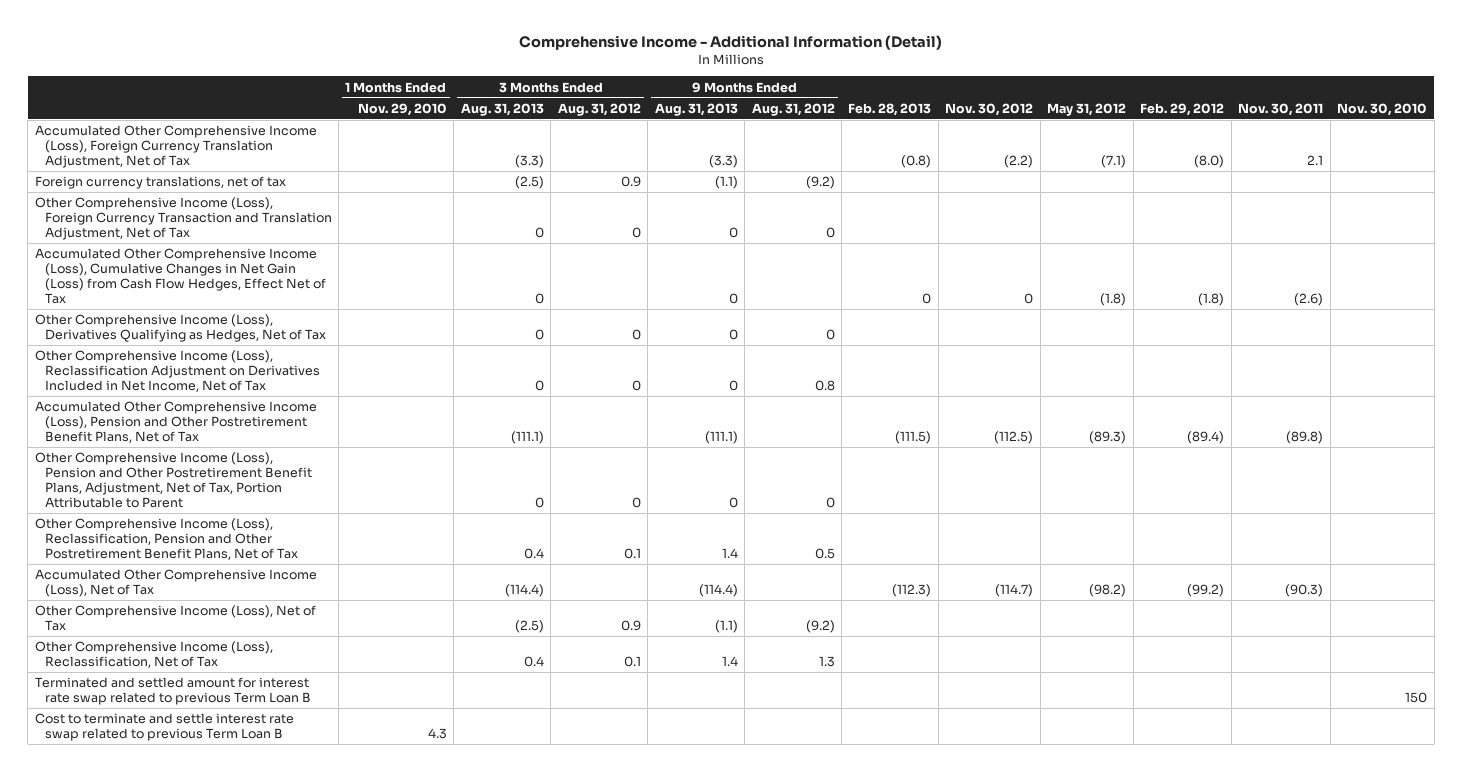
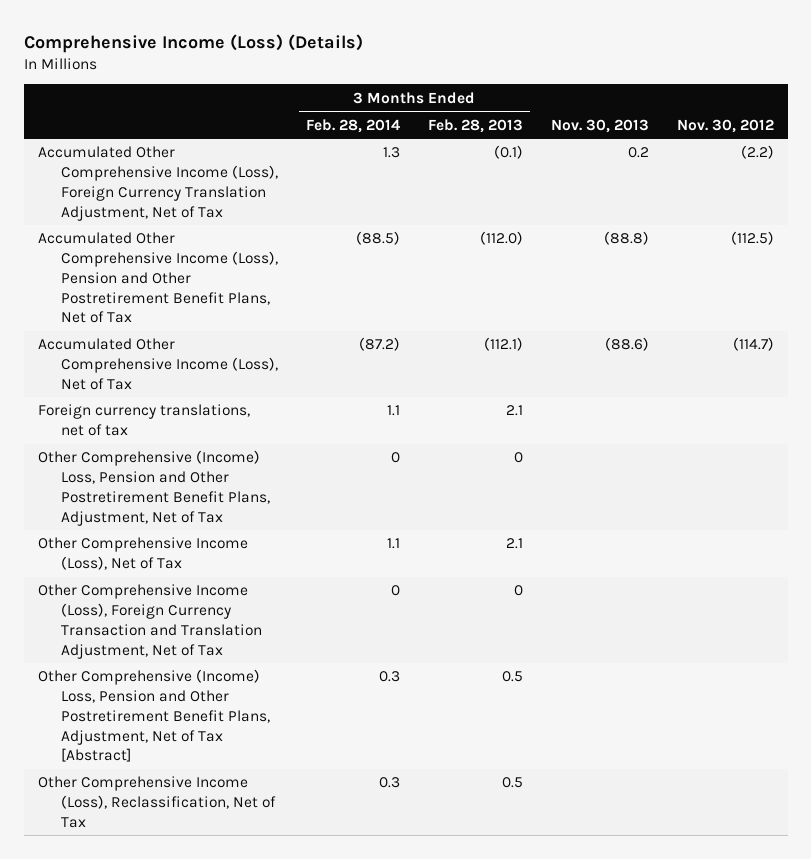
- Comprehensive Income - Additional Information (Detail)
+ Comprehensive Income (Loss) (Details)
- | 1 Months Ended Nov. 29, 2010 | 3 Months Ended Aug. 31, 2013 | 3 Months Ended Aug. 31, 2012 | 9 Months Ended Aug. 31, 2013 | 9 Months Ended Aug. 31, 2012 | Feb. 28, 2013 | Nov. 30, 2012 | May 31, 2012 | Feb. 29, 2012 | Nov. 30, 2011 | Nov. 30, 2010
+ | 3 Months Ended Feb. 28, 2014 | 3 Months Ended Feb. 28, 2013 | Nov. 30, 2013 | Nov. 30, 2012
- Accumulated Other Comprehensive Income (Loss), Cumulative Changes in Net Gain (Loss) from Cash Flow Hedges, Effect Net of Tax | | 0 | | 0 | | 0 | 0 | (1.8) | (1.8) | (2.6) |
- Other Comprehensive Income (Loss), Derivatives Qualifying as Hedges, Net of Tax | | 0 | 0 | 0 | 0 | | | | | |
- Other Comprehensive Income (Loss), Reclassification Adjustment on Derivatives Included in Net Income, Net of Tax | | 0 | 0 | 0 | 0.8 | | | | | |
- Other Comprehensive Income (Loss), Pension and Other Postretirement Benefit Plans, Adjustment, Net of Tax, Portion Attributable to Parent | | 0 | 0 | 0 | 0 | | | | | |
- Other Comprehensive Income (Loss), Reclassification, Pension and Other Postretirement Benefit Plans, Net of Tax | | 0.4 | 0.1 | 1.4 | 0.5 | | | | | |
moved down: Foreign currency translations, net of tax | 1.1 | 2.1 | |
+ Other Comprehensive (Income) Loss, Pension and Other Postretirement Benefit Plans, Adjustment, Net of Tax | 0 | 0 | |
moved down: Other Comprehensive Income (Loss), Foreign Currency Transaction and Translation Adjustment, Net of Tax | 0 | 0 | |
+ Other Comprehensive (Income) Loss, Pension and Other Postretirement Benefit Plans, Adjustment, Net of Tax [Abstract] | 0.3 | 0.5 | |
- Terminated and settled amount for interest rate swap related to previous Term Loan B | | | | | | | | | | | 150
- Cost to terminate and settle interest rate swap related to previous Term Loan B | 4.3 | | | | | | | | | |

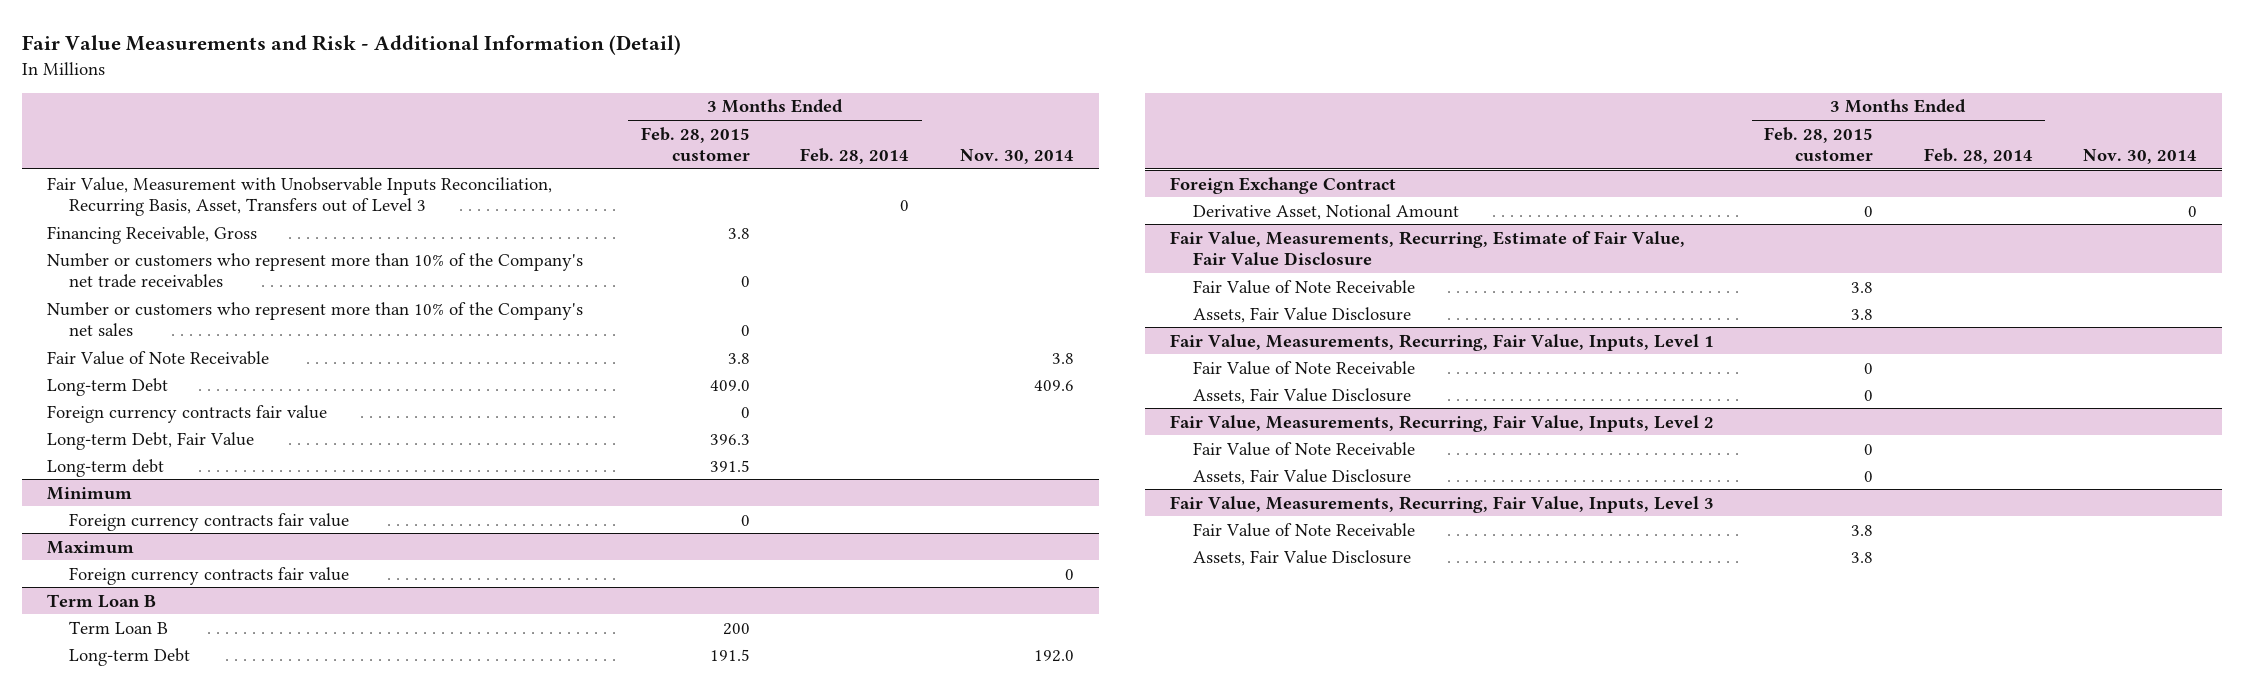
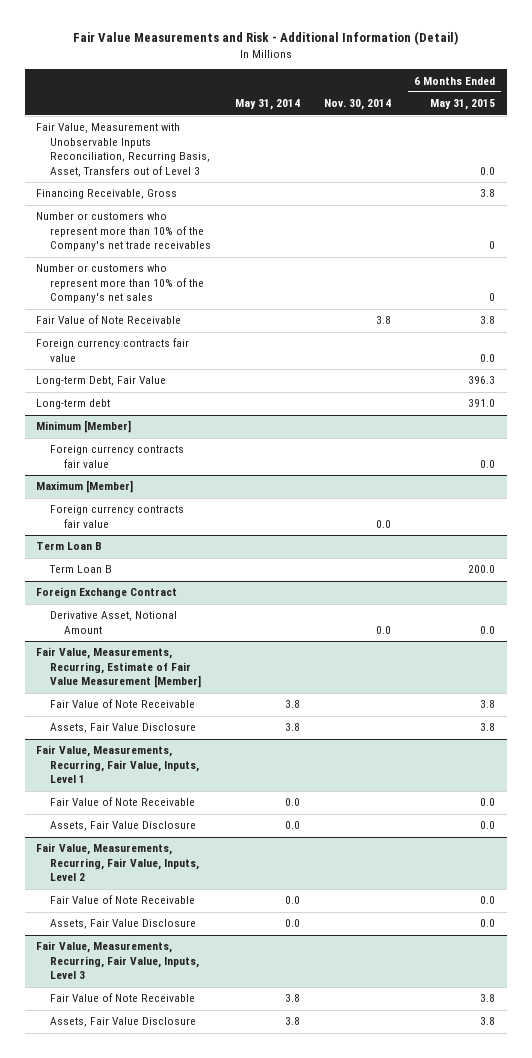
- | 3 Months Ended Feb. 28, 2015 customer | 3 Months Ended Feb. 28, 2014 | Nov. 30, 2014
+ | May 31, 2014 | Nov. 30, 2014 | 6 Months Ended May 31, 2015
- Long-term Debt | 409.0 | | 409.6
- Minimum
+ Minimum [Member]
- Maximum
- Foreign currency contracts fair value | | | 0
+ Maximum [Member]
+ Foreign currency contracts fair value | | 0.0 |
@ Term Loan B
- Long-term Debt | 191.5 | | 192.0
@ Foreign Exchange Contract
- Derivative Asset, Notional Amount | 0 | | 0
- Fair Value, Measurements, Recurring, Estimate of Fair Value, Fair Value Disclosure
@ Foreign Exchange Contract
+ Derivative Asset, Notional Amount | | 0.0 | 0.0
+ Fair Value, Measurements, Recurring, Estimate of Fair Value Measurement [Member]

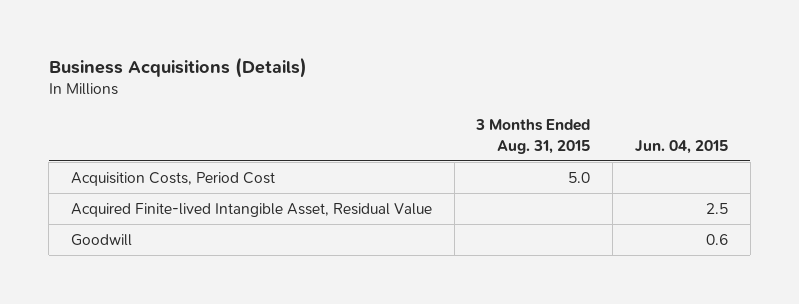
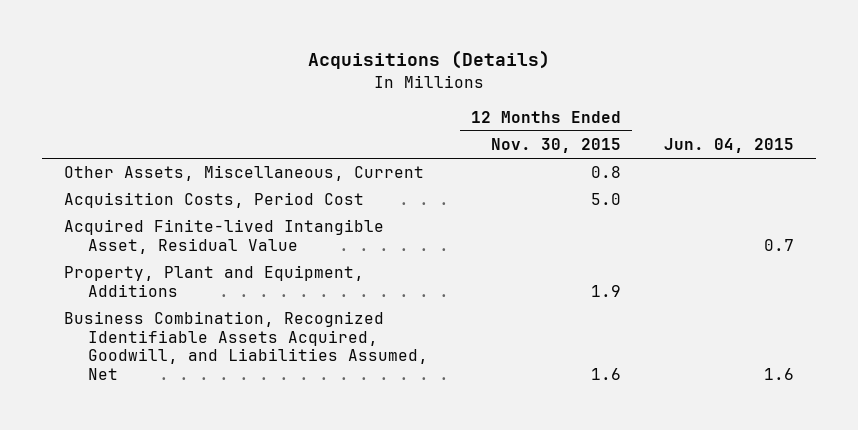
- Business Acquisitions (Details)
+ Acquisitions (Details)
- | 3 Months Ended Aug. 31, 2015 | Jun. 04, 2015
+ | 12 Months Ended Nov. 30, 2015 | Jun. 04, 2015
+ Other Assets, Miscellaneous, Current | 0.8 |
- Acquired Finite-lived Intangible Asset, Residual Value | | 2.5
- Goodwill | | 0.6
+ Acquired Finite-lived Intangible Asset, Residual Value | | 0.7
+ Property, Plant and Equipment, Additions | 1.9 |
+ Business Combination, Recognized Identifiable Assets Acquired, Goodwill, and Liabilities Assumed, Net | 1.6 | 1.6

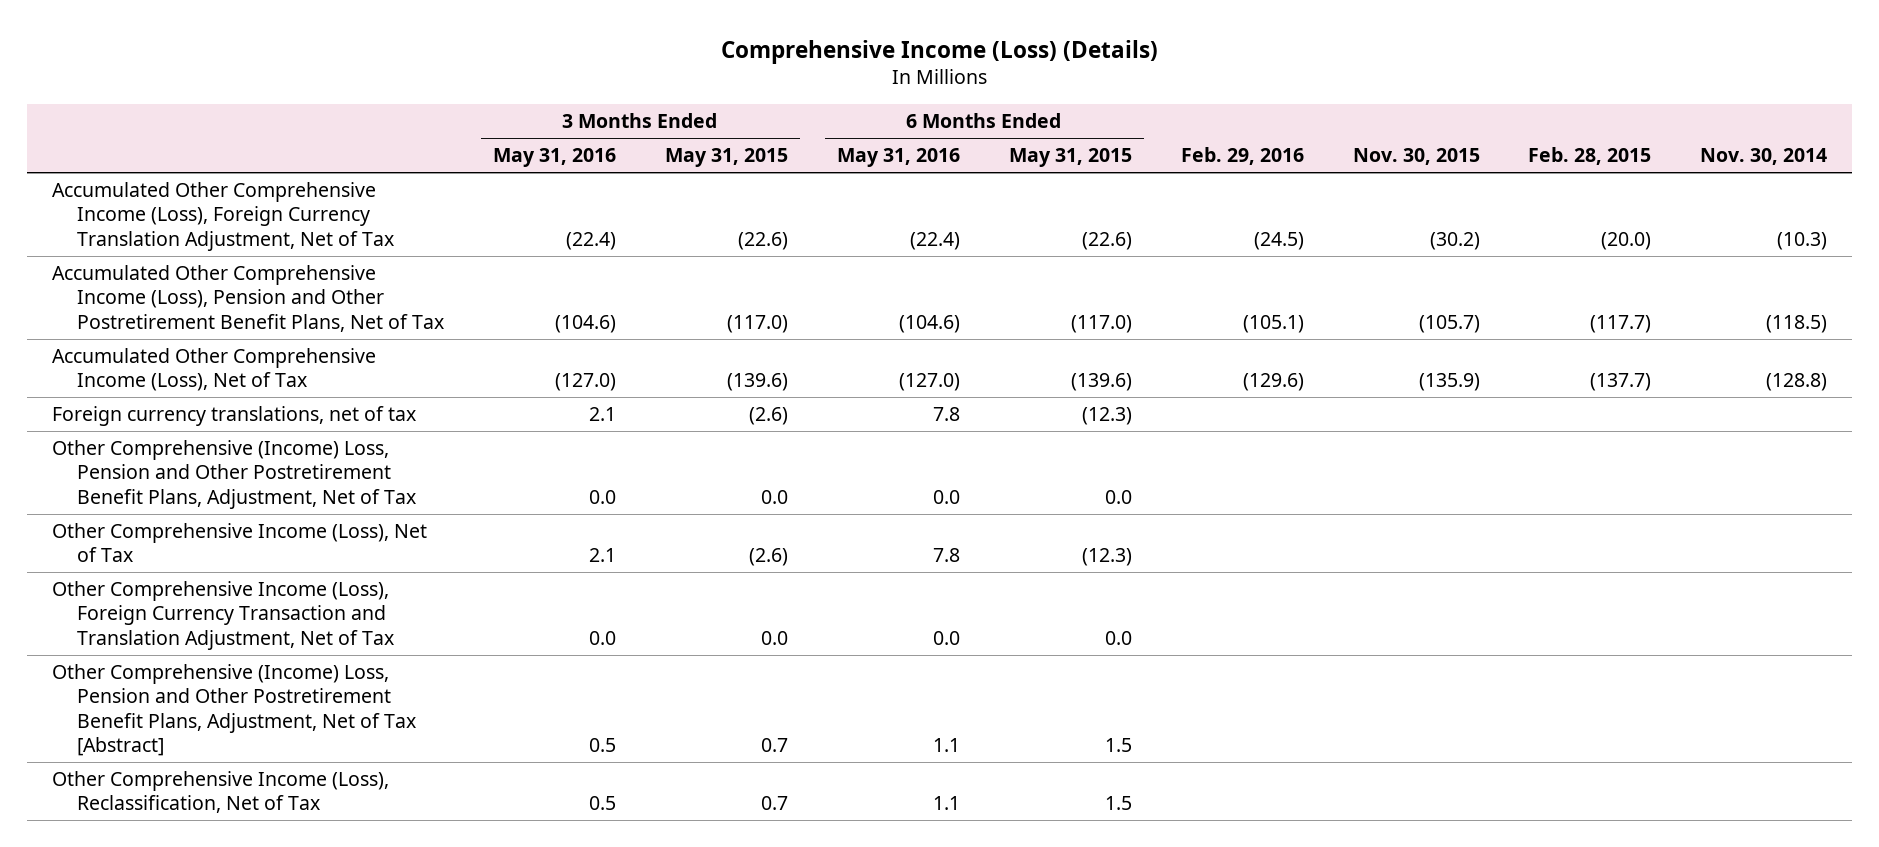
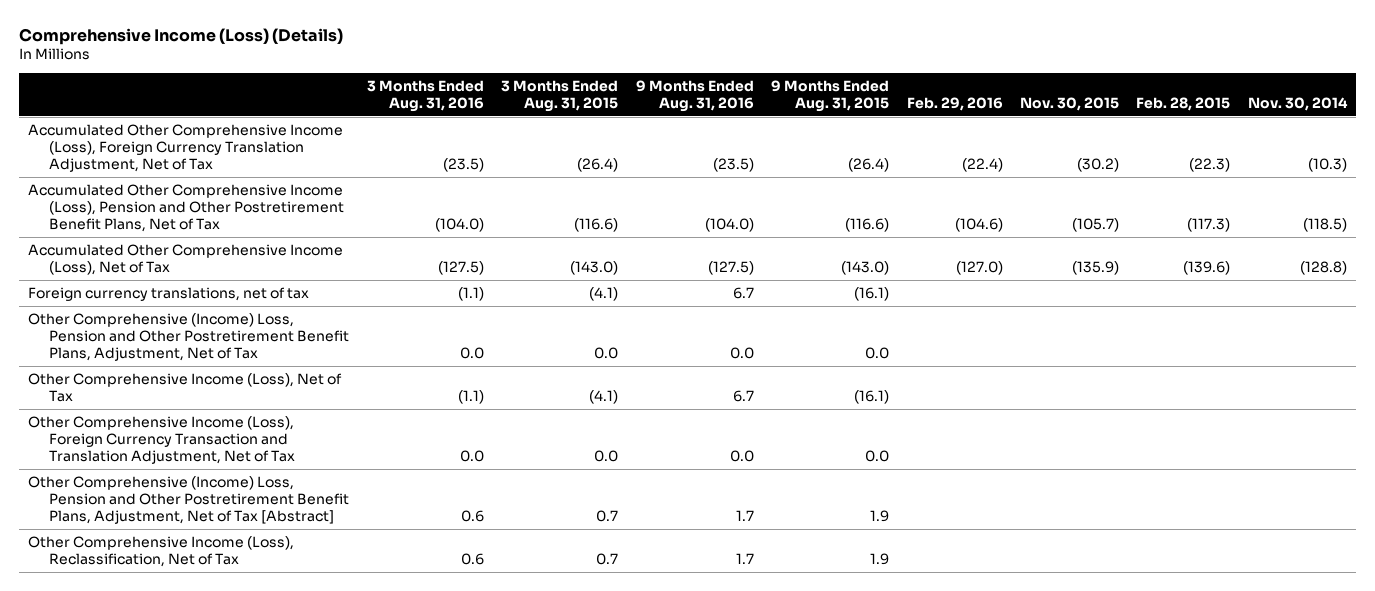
- | 3 Months Ended May 31, 2016 | 3 Months Ended May 31, 2015 | 6 Months Ended May 31, 2016 | 6 Months Ended May 31, 2015 | Feb. 29, 2016 | Nov. 30, 2015 | Feb. 28, 2015 | Nov. 30, 2014
+ | 3 Months Ended Aug. 31, 2016 | 3 Months Ended Aug. 31, 2015 | 9 Months Ended Aug. 31, 2016 | 9 Months Ended Aug. 31, 2015 | Feb. 29, 2016 | Nov. 30, 2015 | Feb. 28, 2015 | Nov. 30, 2014
- Accumulated Other Comprehensive Income (Loss), Foreign Currency Translation Adjustment, Net of Tax | (22.4) | (22.6) | (22.4) | (22.6) | (24.5) | (30.2) | (20.0) | (10.3)
- Accumulated Other Comprehensive Income (Loss), Pension and Other Postretirement Benefit Plans, Net of Tax | (104.6) | (117.0) | (104.6) | (117.0) | (105.1) | (105.7) | (117.7) | (118.5)
- Accumulated Other Comprehensive Income (Loss), Net of Tax | (127.0) | (139.6) | (127.0) | (139.6) | (129.6) | (135.9) | (137.7) | (128.8)
+ Accumulated Other Comprehensive Income (Loss), Foreign Currency Translation Adjustment, Net of Tax | (23.5) | (26.4) | (23.5) | (26.4) | (22.4) | (30.2) | (22.3) | (10.3)
+ Accumulated Other Comprehensive Income (Loss), Pension and Other Postretirement Benefit Plans, Net of Tax | (104.0) | (116.6) | (104.0) | (116.6) | (104.6) | (105.7) | (117.3) | (118.5)
+ Accumulated Other Comprehensive Income (Loss), Net of Tax | (127.5) | (143.0) | (127.5) | (143.0) | (127.0) | (135.9) | (139.6) | (128.8)

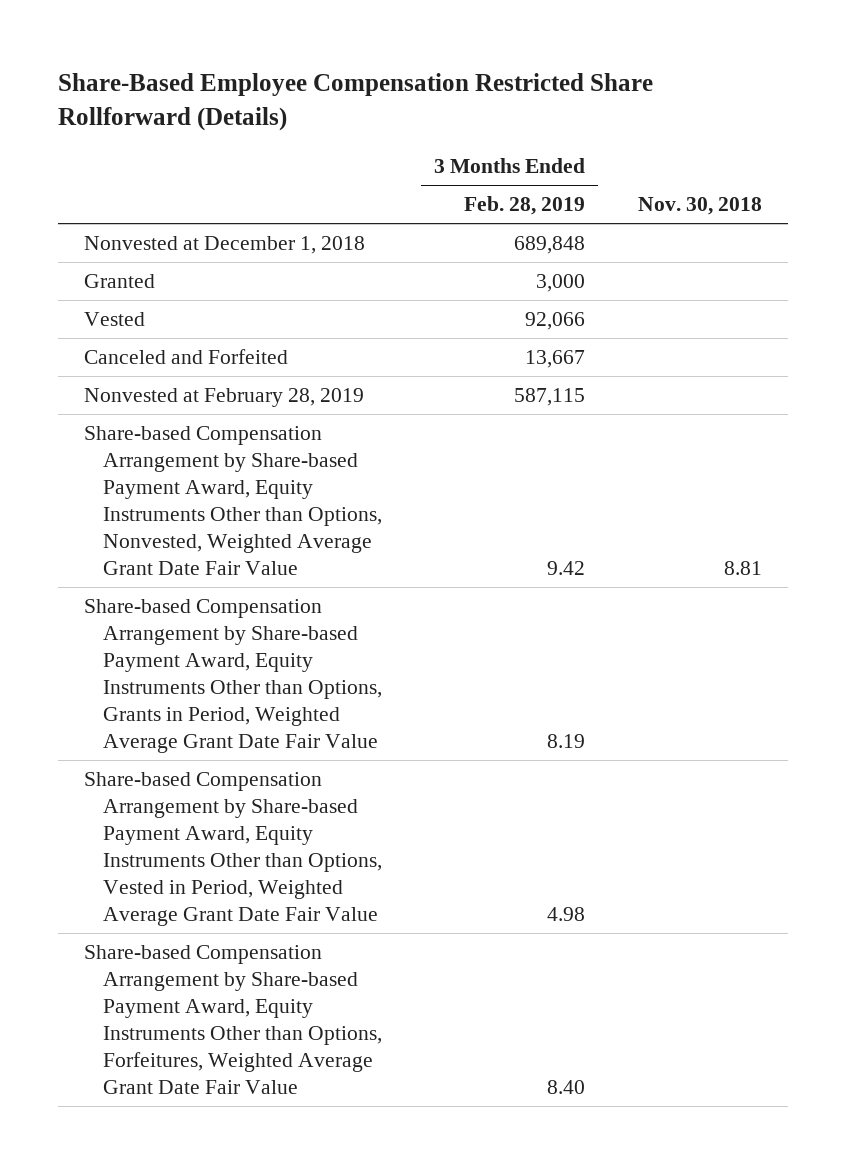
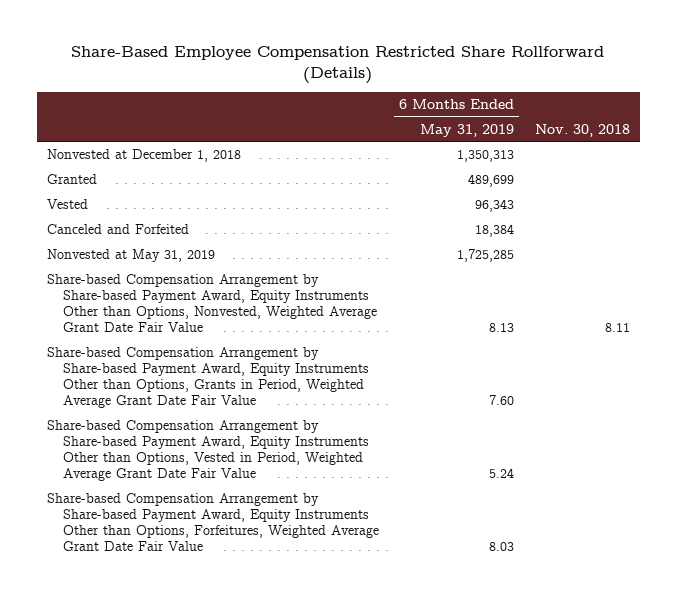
- | 3 Months Ended Feb. 28, 2019 | Nov. 30, 2018
+ | 6 Months Ended May 31, 2019 | Nov. 30, 2018
- Nonvested at February 28, 2019 | 587,115 |
- Share-based Compensation Arrangement by Share-based Payment Award, Equity Instruments Other than Options, Nonvested, Weighted Average Grant Date Fair Value | 9.42 | 8.81
+ Nonvested at May 31, 2019 | 1,725,285 |
+ Share-based Compensation Arrangement by Share-based Payment Award, Equity Instruments Other than Options, Nonvested, Weighted Average Grant Date Fair Value | 8.13 | 8.11

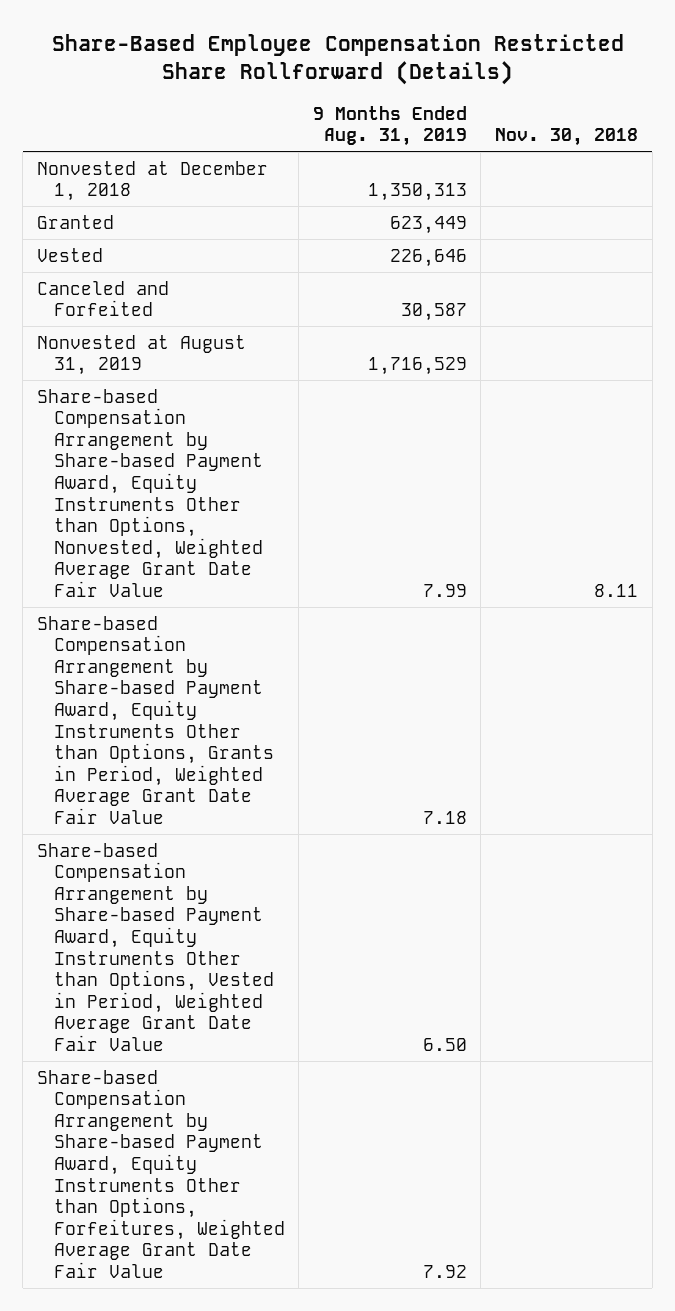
- | 6 Months Ended May 31, 2019 | Nov. 30, 2018
+ | 9 Months Ended Aug. 31, 2019 | Nov. 30, 2018
- Nonvested at May 31, 2019 | 1,725,285 |
+ Nonvested at August 31, 2019 | 1,716,529 |

